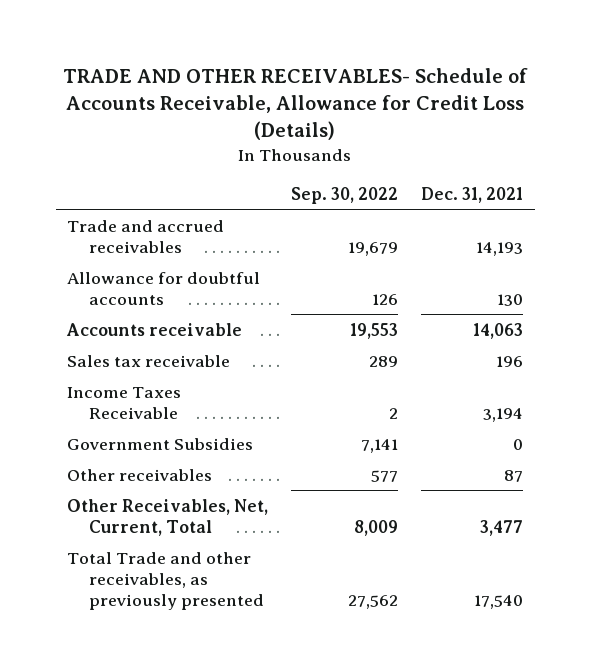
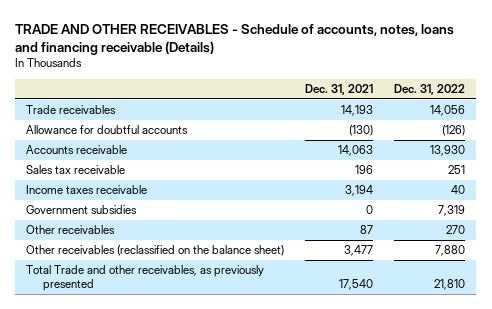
- TRADE AND OTHER RECEIVABLES- Schedule of Accounts Receivable, Allowance for Credit Loss (Details)
+ TRADE AND OTHER RECEIVABLES - Schedule of accounts, notes, loans and financing receivable (Details)
- | Sep. 30, 2022 | Dec. 31, 2021
+ | Dec. 31, 2021 | Dec. 31, 2022
- Trade and accrued receivables | 19,679 | 14,193
- Allowance for doubtful accounts | 126 | 130
+ Trade receivables | 14,193 | 14,056
+ Allowance for doubtful accounts | (130) | (126)
- Income Taxes Receivable | 2 | 3,194
- Government Subsidies | 7,141 | 0
+ Income taxes receivable | 3,194 | 40
+ Government subsidies | 0 | 7,319
- Other Receivables, Net, Current, Total | 8,009 | 3,477
+ Other receivables (reclassified on the balance sheet) | 3,477 | 7,880

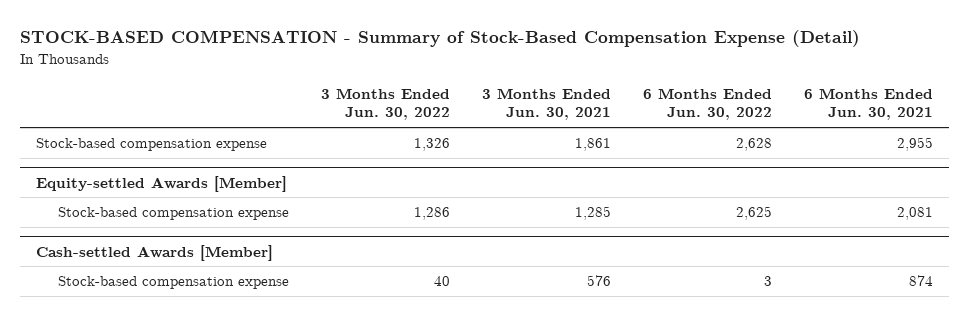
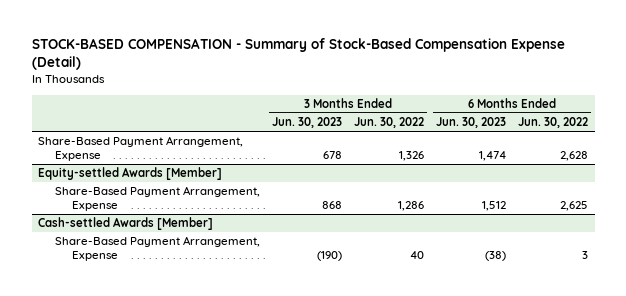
- | 3 Months Ended Jun. 30, 2022 | 3 Months Ended Jun. 30, 2021 | 6 Months Ended Jun. 30, 2022 | 6 Months Ended Jun. 30, 2021
+ | 3 Months Ended Jun. 30, 2023 | 3 Months Ended Jun. 30, 2022 | 6 Months Ended Jun. 30, 2023 | 6 Months Ended Jun. 30, 2022
- Stock-based compensation expense | 1,326 | 1,861 | 2,628 | 2,955
+ Share-Based Payment Arrangement, Expense | 678 | 1,326 | 1,474 | 2,628
@ Equity-settled Awards [Member]
- Stock-based compensation expense | 1,286 | 1,285 | 2,625 | 2,081
+ Share-Based Payment Arrangement, Expense | 868 | 1,286 | 1,512 | 2,625
@ Cash-settled Awards [Member]
- Stock-based compensation expense | 40 | 576 | 3 | 874
+ Share-Based Payment Arrangement, Expense | (190) | 40 | (38) | 3

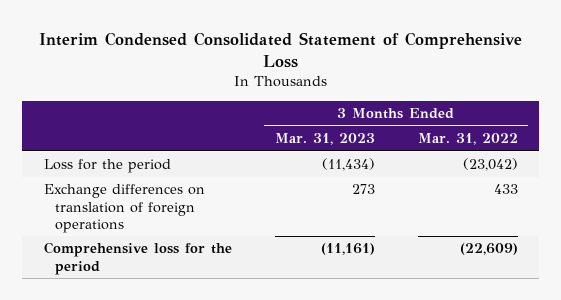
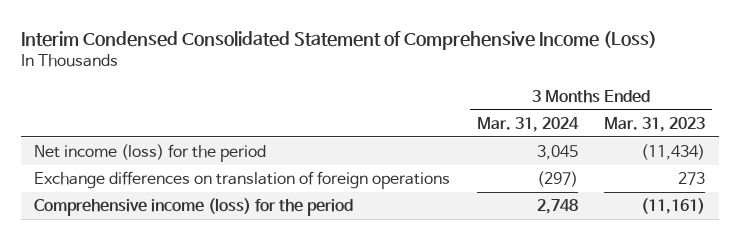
- Interim Condensed Consolidated Statement of Comprehensive Loss
+ Interim Condensed Consolidated Statement of Comprehensive Income (Loss)
- | 3 Months Ended Mar. 31, 2023 | 3 Months Ended Mar. 31, 2022
+ | 3 Months Ended Mar. 31, 2024 | 3 Months Ended Mar. 31, 2023
- Loss for the period | (11,434) | (23,042)
+ Net income (loss) for the period | 3,045 | (11,434)
- Comprehensive loss for the period | (11,161) | (22,609)
+ Comprehensive income (loss) for the period | 2,748 | (11,161)

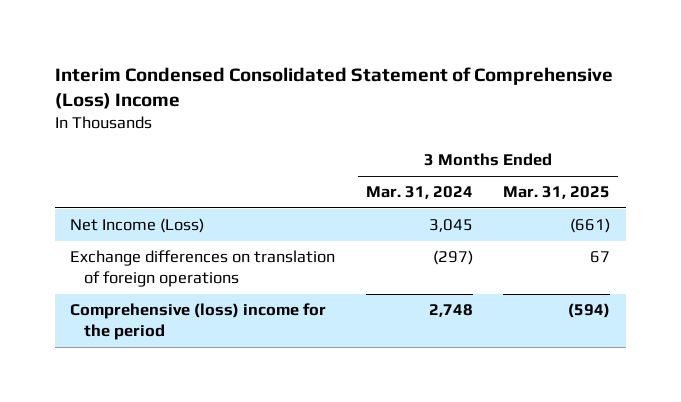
- Interim Condensed Consolidated Statement of Comprehensive Income (Loss)
+ Interim Condensed Consolidated Statement of Comprehensive (Loss) Income
- | 3 Months Ended Mar. 31, 2024 | 3 Months Ended Mar. 31, 2023
+ | 3 Months Ended Mar. 31, 2024 | 3 Months Ended Mar. 31, 2025
- Net income (loss) for the period | 3,045 | (11,434)
+ Net Income (Loss) | 3,045 | (661)
- Comprehensive income (loss) for the period | 2,748 | (11,161)
+ Comprehensive (loss) income for the period | 2,748 | (594)

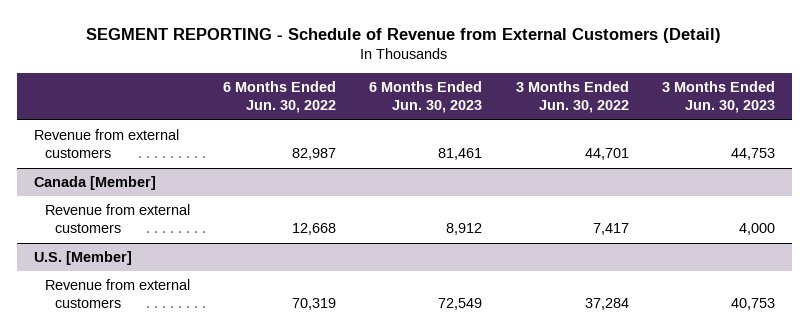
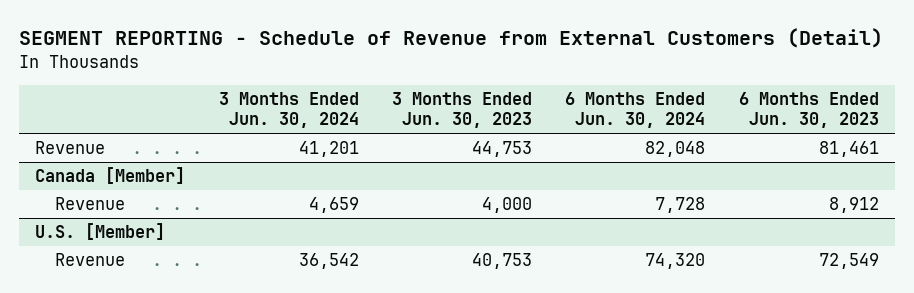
- | 6 Months Ended Jun. 30, 2022 | 6 Months Ended Jun. 30, 2023 | 3 Months Ended Jun. 30, 2022 | 3 Months Ended Jun. 30, 2023
+ | 3 Months Ended Jun. 30, 2024 | 3 Months Ended Jun. 30, 2023 | 6 Months Ended Jun. 30, 2024 | 6 Months Ended Jun. 30, 2023
- Revenue from external customers | 82,987 | 81,461 | 44,701 | 44,753
+ Revenue | 41,201 | 44,753 | 82,048 | 81,461
@ Canada [Member]
- Revenue from external customers | 12,668 | 8,912 | 7,417 | 4,000
+ Revenue | 4,659 | 4,000 | 7,728 | 8,912
@ U.S. [Member]
- Revenue from external customers | 70,319 | 72,549 | 37,284 | 40,753
+ Revenue | 36,542 | 40,753 | 74,320 | 72,549

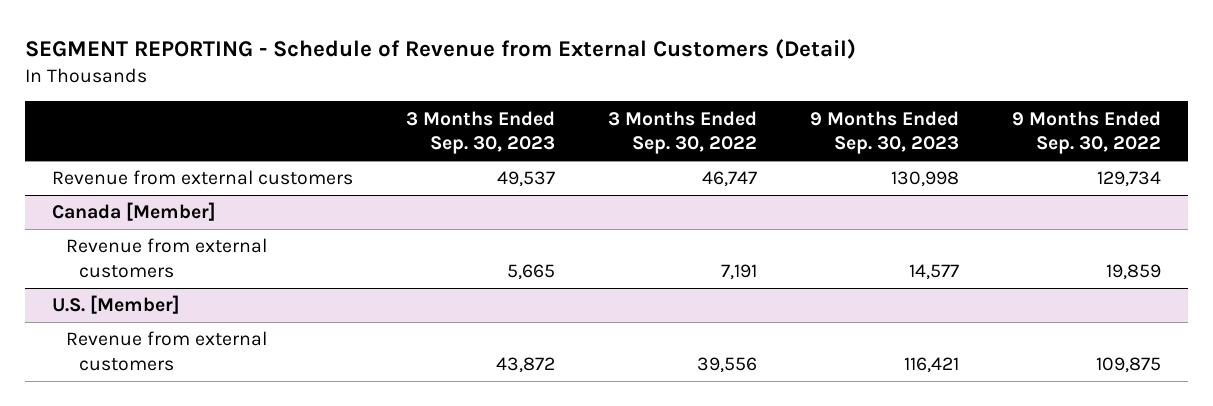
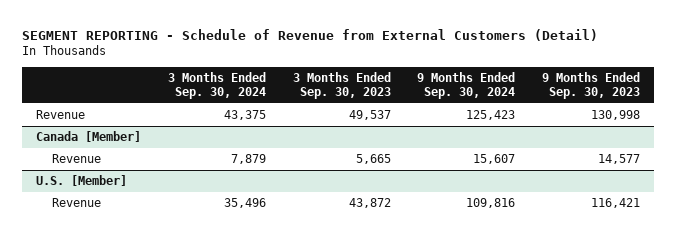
- | 3 Months Ended Sep. 30, 2023 | 3 Months Ended Sep. 30, 2022 | 9 Months Ended Sep. 30, 2023 | 9 Months Ended Sep. 30, 2022
+ | 3 Months Ended Sep. 30, 2024 | 3 Months Ended Sep. 30, 2023 | 9 Months Ended Sep. 30, 2024 | 9 Months Ended Sep. 30, 2023
- Revenue from external customers | 49,537 | 46,747 | 130,998 | 129,734
+ Revenue | 43,375 | 49,537 | 125,423 | 130,998
@ Canada [Member]
- Revenue from external customers | 5,665 | 7,191 | 14,577 | 19,859
+ Revenue | 7,879 | 5,665 | 15,607 | 14,577
@ U.S. [Member]
- Revenue from external customers | 43,872 | 39,556 | 116,421 | 109,875
+ Revenue | 35,496 | 43,872 | 109,816 | 116,421

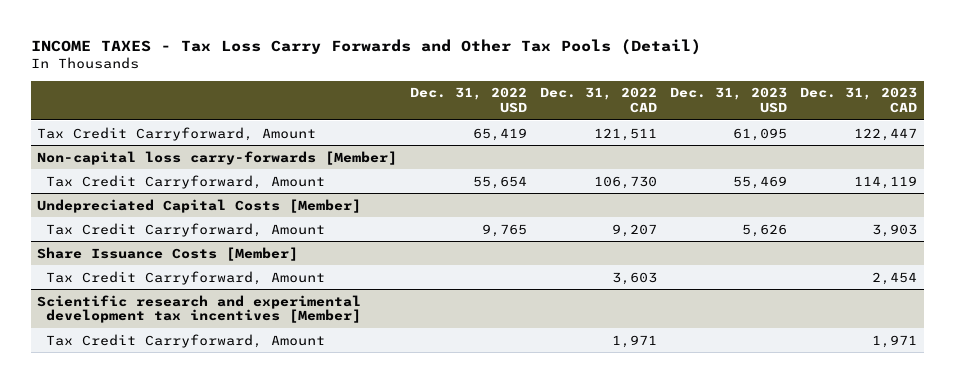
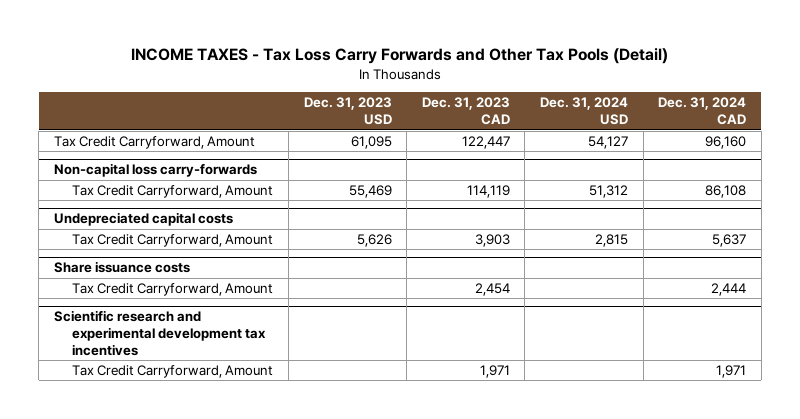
- | Dec. 31, 2022 USD | Dec. 31, 2022 CAD | Dec. 31, 2023 USD | Dec. 31, 2023 CAD
+ | Dec. 31, 2023 USD | Dec. 31, 2023 CAD | Dec. 31, 2024 USD | Dec. 31, 2024 CAD
- Non-capital loss carry-forwards [Member]
+ Non-capital loss carry-forwards
- Undepreciated Capital Costs [Member]
+ Undepreciated capital costs
- Share Issuance Costs [Member]
+ Share issuance costs
- Scientific research and experimental development tax incentives [Member]
+ Scientific research and experimental development tax incentives

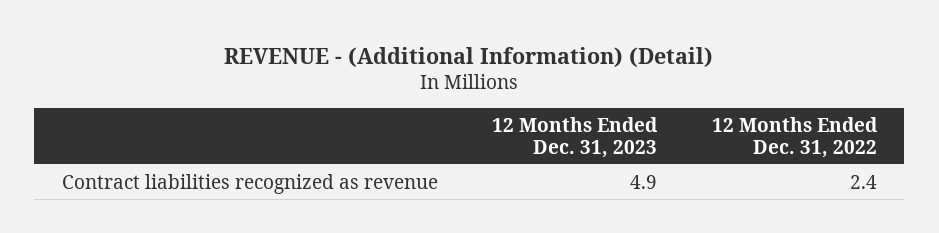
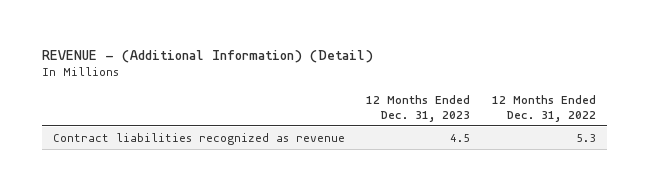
- Contract liabilities recognized as revenue | 4.9 | 2.4
+ Contract liabilities recognized as revenue | 4.5 | 5.3

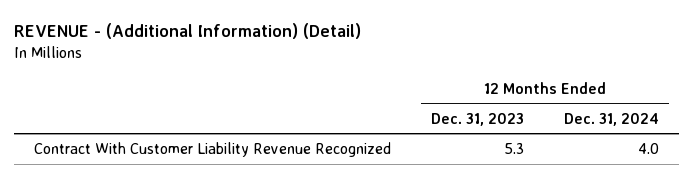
- | 12 Months Ended Dec. 31, 2023 | 12 Months Ended Dec. 31, 2022
+ | 12 Months Ended Dec. 31, 2023 | 12 Months Ended Dec. 31, 2024
- Contract liabilities recognized as revenue | 4.5 | 5.3
+ Contract With Customer Liability Revenue Recognized | 5.3 | 4.0

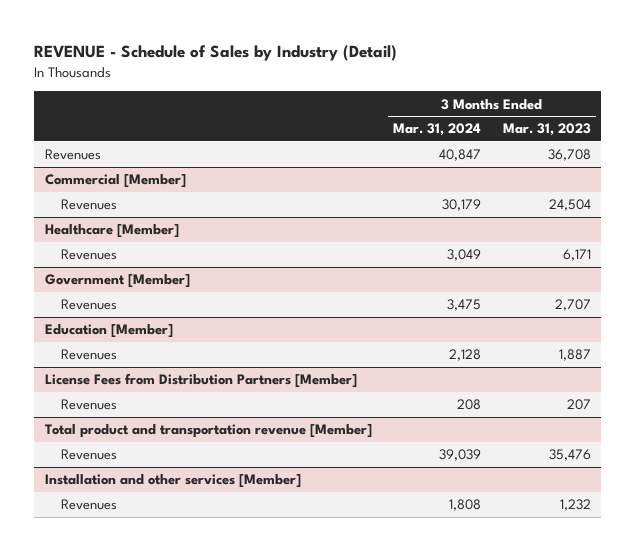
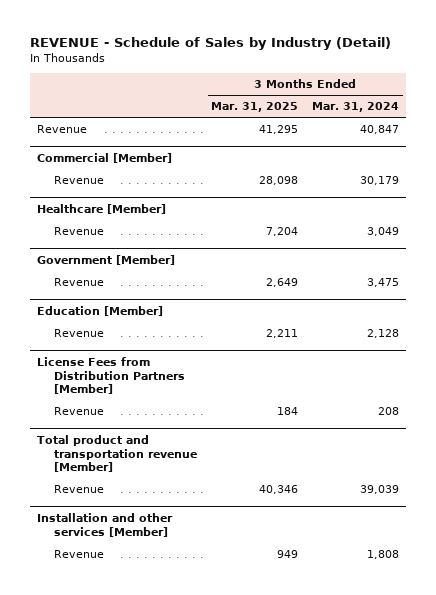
- | 3 Months Ended Mar. 31, 2024 | 3 Months Ended Mar. 31, 2023
+ | 3 Months Ended Mar. 31, 2025 | 3 Months Ended Mar. 31, 2024
- Revenues | 40,847 | 36,708
+ Revenue | 41,295 | 40,847
@ Commercial [Member]
- Revenues | 30,179 | 24,504
+ Revenue | 28,098 | 30,179
@ Healthcare [Member]
- Revenues | 3,049 | 6,171
+ Revenue | 7,204 | 3,049
@ Government [Member]
- Revenues | 3,475 | 2,707
+ Revenue | 2,649 | 3,475
@ Education [Member]
- Revenues | 2,128 | 1,887
+ Revenue | 2,211 | 2,128
@ License Fees from Distribution Partners [Member]
- Revenues | 208 | 207
+ Revenue | 184 | 208
@ Total product and transportation revenue [Member]
- Revenues | 39,039 | 35,476
+ Revenue | 40,346 | 39,039
@ Installation and other services [Member]
- Revenues | 1,808 | 1,232
+ Revenue | 949 | 1,808

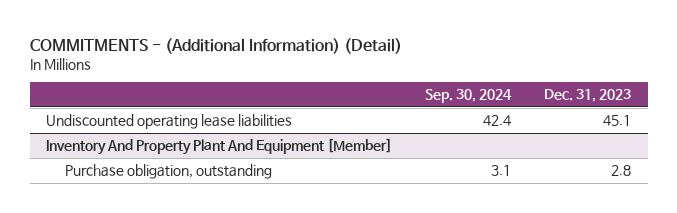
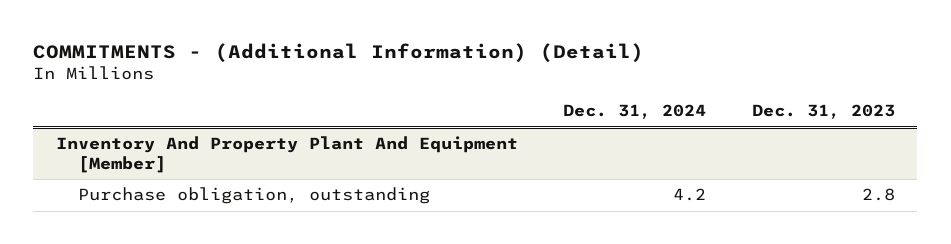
- | Sep. 30, 2024 | Dec. 31, 2023
+ | Dec. 31, 2024 | Dec. 31, 2023
- Undiscounted operating lease liabilities | 42.4 | 45.1

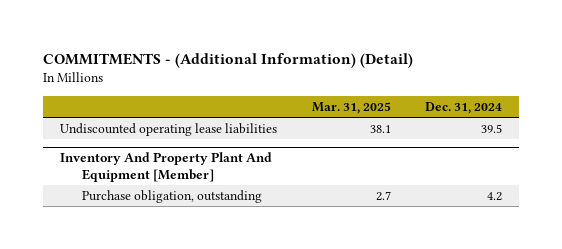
- | Dec. 31, 2024 | Dec. 31, 2023
+ | Mar. 31, 2025 | Dec. 31, 2024
+ Undiscounted operating lease liabilities | 38.1 | 39.5

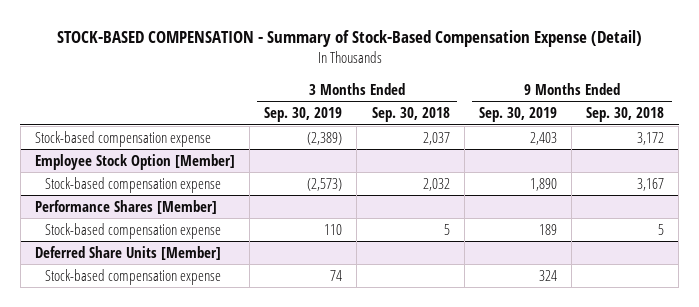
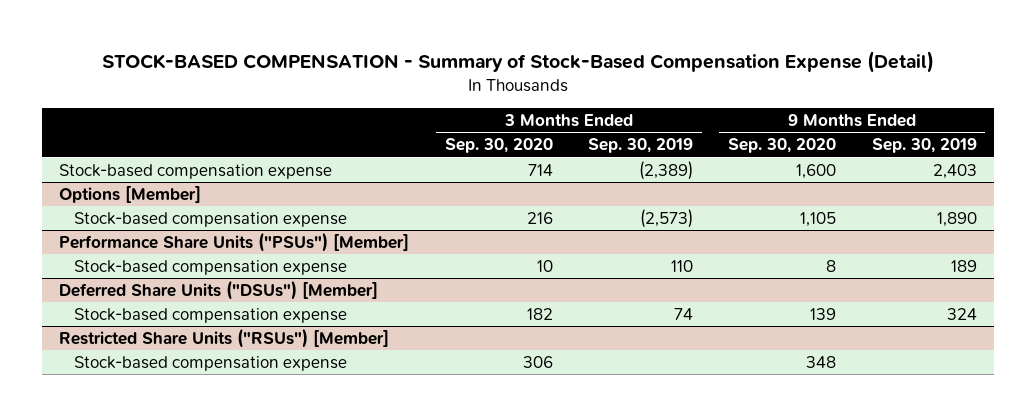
- | 3 Months Ended Sep. 30, 2019 | 3 Months Ended Sep. 30, 2018 | 9 Months Ended Sep. 30, 2019 | 9 Months Ended Sep. 30, 2018
+ | 3 Months Ended Sep. 30, 2020 | 3 Months Ended Sep. 30, 2019 | 9 Months Ended Sep. 30, 2020 | 9 Months Ended Sep. 30, 2019
- Employee Stock Option [Member]
+ Options [Member]
- Performance Shares [Member]
+ Performance Share Units ("PSUs") [Member]
- Deferred Share Units [Member]
+ Deferred Share Units ("DSUs") [Member]
+ Restricted Share Units ("RSUs") [Member]
+ Stock-based compensation expense | 306 | | 348 |

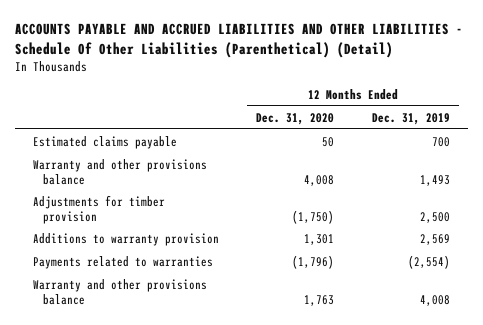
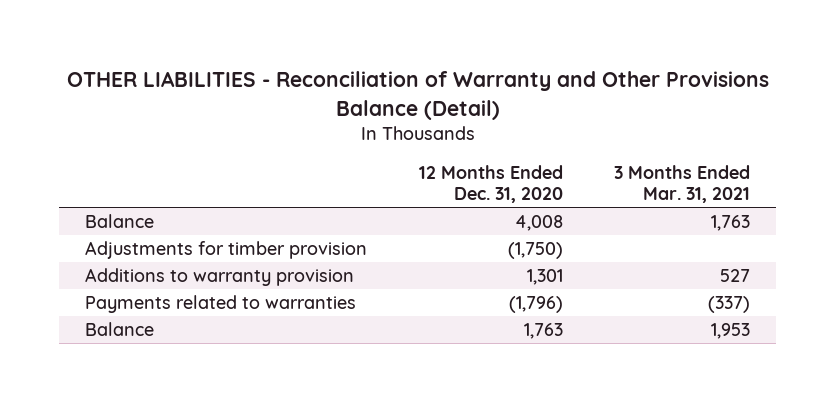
- ACCOUNTS PAYABLE AND ACCRUED LIABILITIES AND OTHER LIABILITIES - Schedule Of Other Liabilities (Parenthetical) (Detail)
+ OTHER LIABILITIES - Reconciliation of Warranty and Other Provisions Balance (Detail)
- | 12 Months Ended Dec. 31, 2020 | 12 Months Ended Dec. 31, 2019
+ | 12 Months Ended Dec. 31, 2020 | 3 Months Ended Mar. 31, 2021
- Estimated claims payable | 50 | 700
- Warranty and other provisions balance | 4,008 | 1,493
+ Balance | 4,008 | 1,763
- Warranty and other provisions balance | 1,763 | 4,008
+ Balance | 1,763 | 1,953

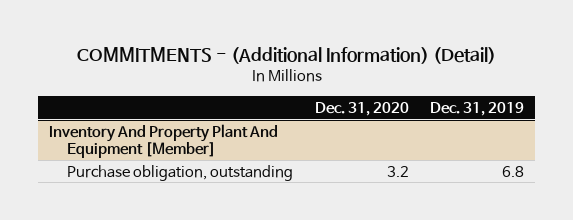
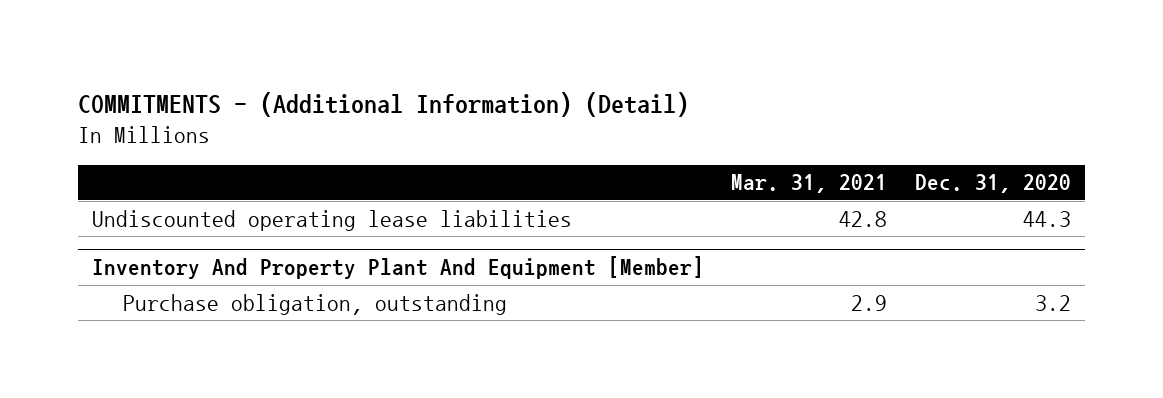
- | Dec. 31, 2020 | Dec. 31, 2019
+ | Mar. 31, 2021 | Dec. 31, 2020
+ Undiscounted operating lease liabilities | 42.8 | 44.3

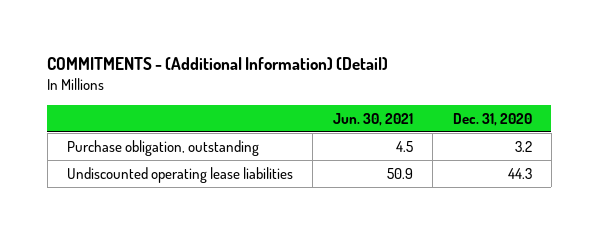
- | Mar. 31, 2021 | Dec. 31, 2020
+ | Jun. 30, 2021 | Dec. 31, 2020
- Inventory And Property Plant And Equipment [Member]
moved down: Undiscounted operating lease liabilities | 50.9 | 44.3

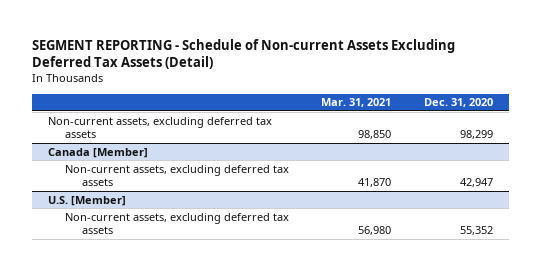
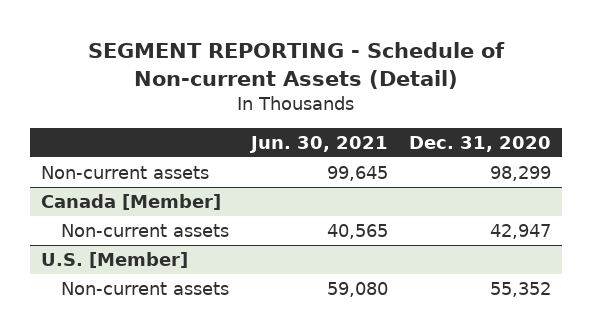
- SEGMENT REPORTING - Schedule of Non-current Assets Excluding Deferred Tax Assets (Detail)
+ SEGMENT REPORTING - Schedule of Non-current Assets (Detail)
- | Mar. 31, 2021 | Dec. 31, 2020
+ | Jun. 30, 2021 | Dec. 31, 2020
- Non-current assets, excluding deferred tax assets | 98,850 | 98,299
+ Non-current assets | 99,645 | 98,299
@ Canada [Member]
- Non-current assets, excluding deferred tax assets | 41,870 | 42,947
+ Non-current assets | 40,565 | 42,947
@ U.S. [Member]
- Non-current assets, excluding deferred tax assets | 56,980 | 55,352
+ Non-current assets | 59,080 | 55,352

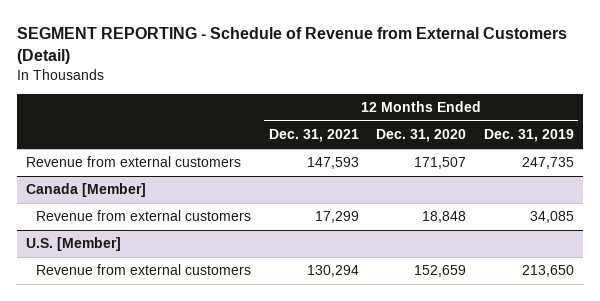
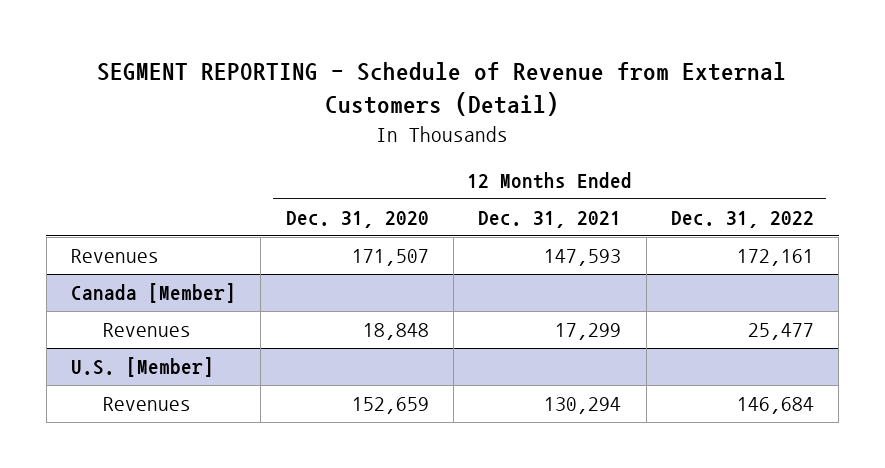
- | 12 Months Ended Dec. 31, 2021 | 12 Months Ended Dec. 31, 2020 | 12 Months Ended Dec. 31, 2019
+ | 12 Months Ended Dec. 31, 2020 | 12 Months Ended Dec. 31, 2021 | 12 Months Ended Dec. 31, 2022
- Revenue from external customers | 147,593 | 171,507 | 247,735
+ Revenues | 171,507 | 147,593 | 172,161
@ Canada [Member]
- Revenue from external customers | 17,299 | 18,848 | 34,085
+ Revenues | 18,848 | 17,299 | 25,477
@ U.S. [Member]
- Revenue from external customers | 130,294 | 152,659 | 213,650
+ Revenues | 152,659 | 130,294 | 146,684

